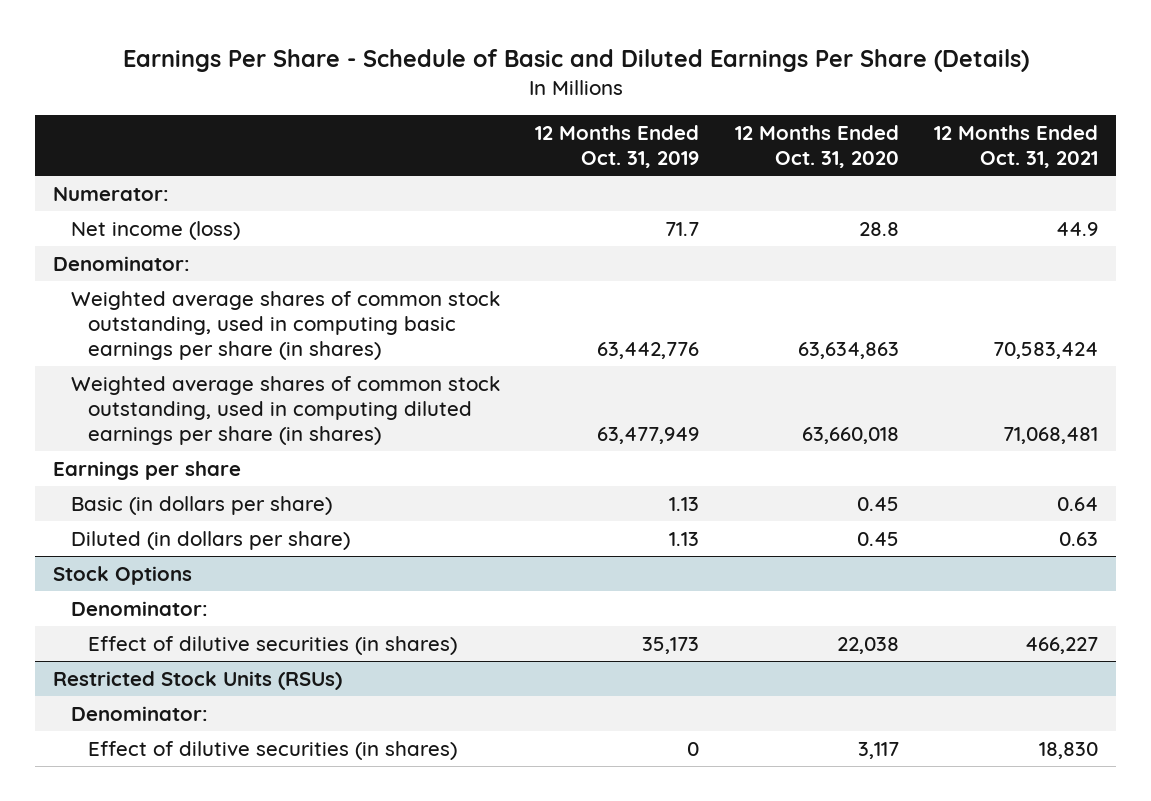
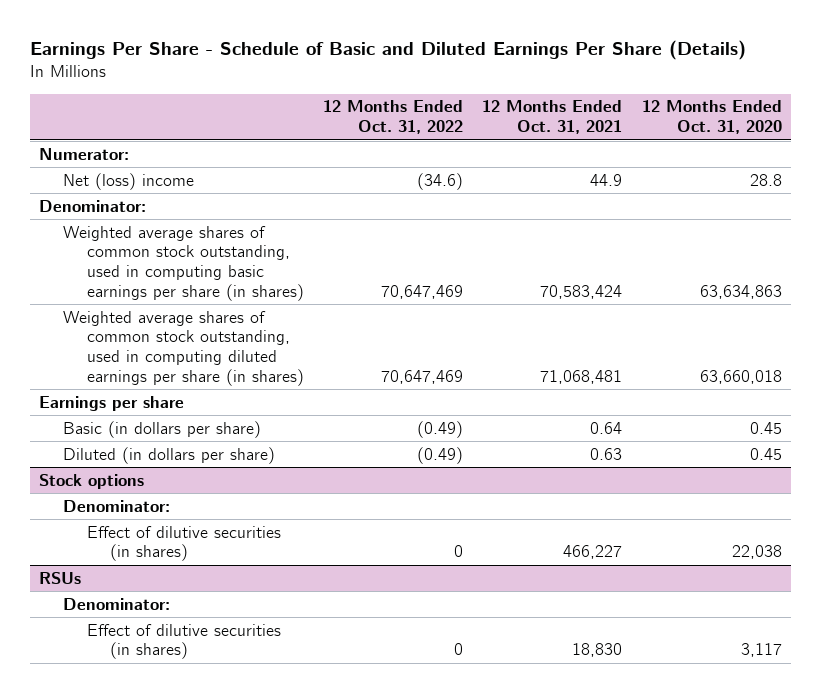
- | 12 Months Ended Oct. 31, 2019 | 12 Months Ended Oct. 31, 2020 | 12 Months Ended Oct. 31, 2021
+ | 12 Months Ended Oct. 31, 2022 | 12 Months Ended Oct. 31, 2021 | 12 Months Ended Oct. 31, 2020
- Net income (loss) | 71.7 | 28.8 | 44.9
+ Net (loss) income | (34.6) | 44.9 | 28.8
- Stock Options
+ Stock options
- Restricted Stock Units (RSUs)
+ RSUs

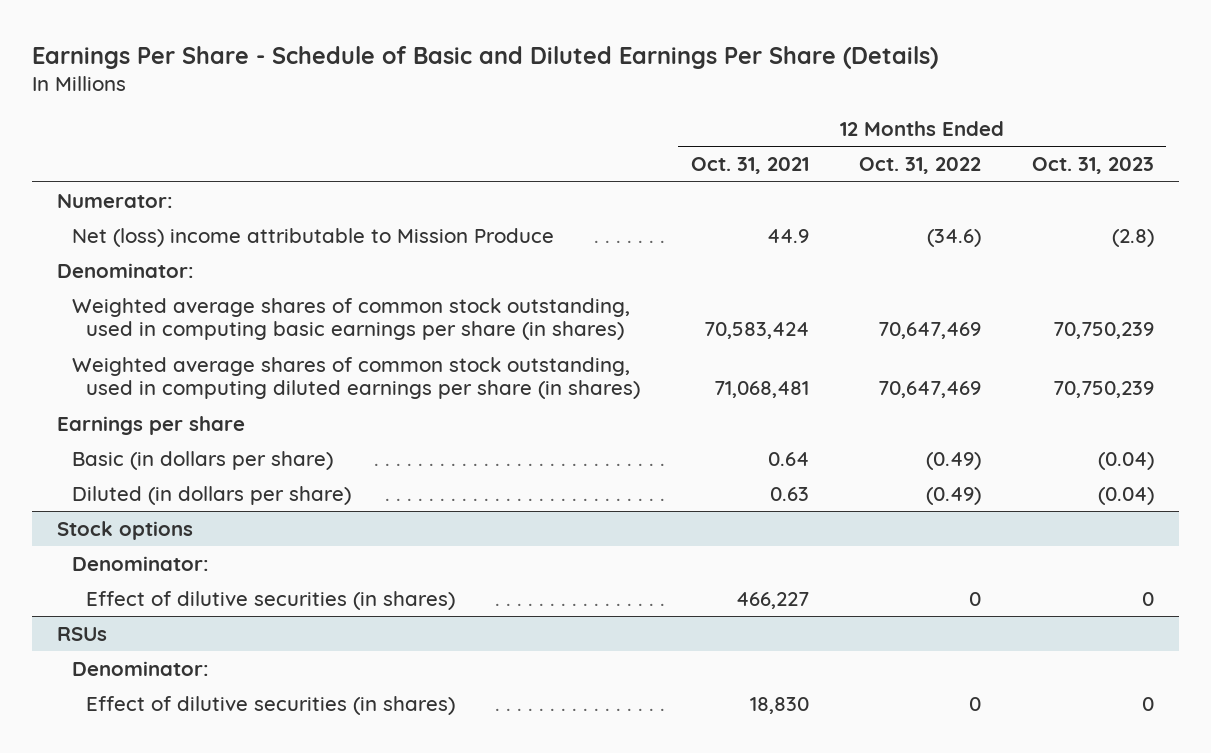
- | 12 Months Ended Oct. 31, 2022 | 12 Months Ended Oct. 31, 2021 | 12 Months Ended Oct. 31, 2020
+ | 12 Months Ended Oct. 31, 2021 | 12 Months Ended Oct. 31, 2022 | 12 Months Ended Oct. 31, 2023
- Net (loss) income | (34.6) | 44.9 | 28.8
+ Net (loss) income attributable to Mission Produce | 44.9 | (34.6) | (2.8)

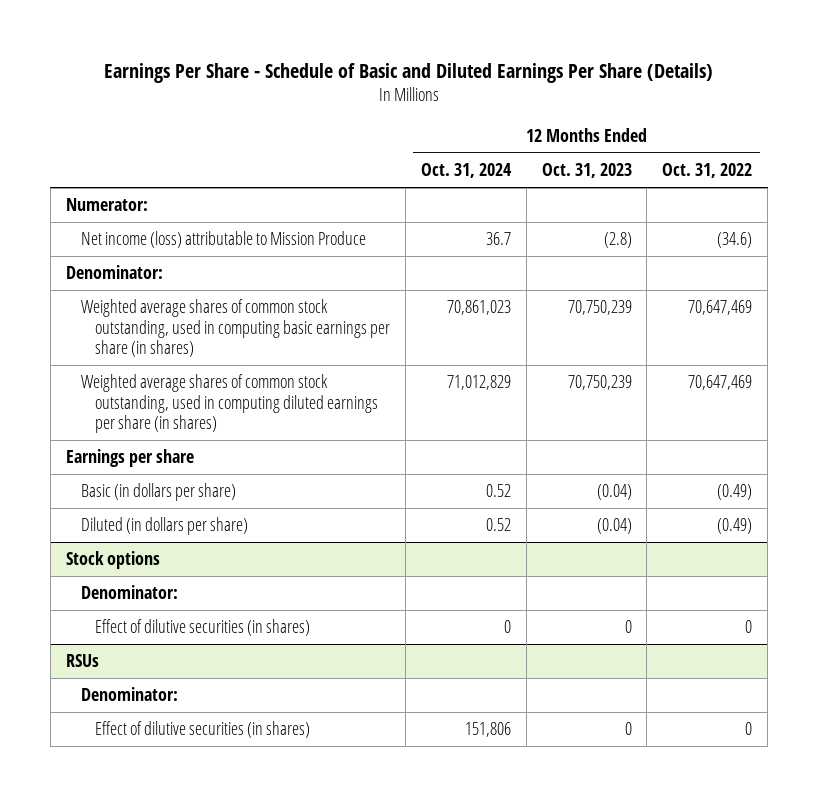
- | 12 Months Ended Oct. 31, 2021 | 12 Months Ended Oct. 31, 2022 | 12 Months Ended Oct. 31, 2023
+ | 12 Months Ended Oct. 31, 2024 | 12 Months Ended Oct. 31, 2023 | 12 Months Ended Oct. 31, 2022
- Net (loss) income attributable to Mission Produce | 44.9 | (34.6) | (2.8)
+ Net income (loss) attributable to Mission Produce | 36.7 | (2.8) | (34.6)

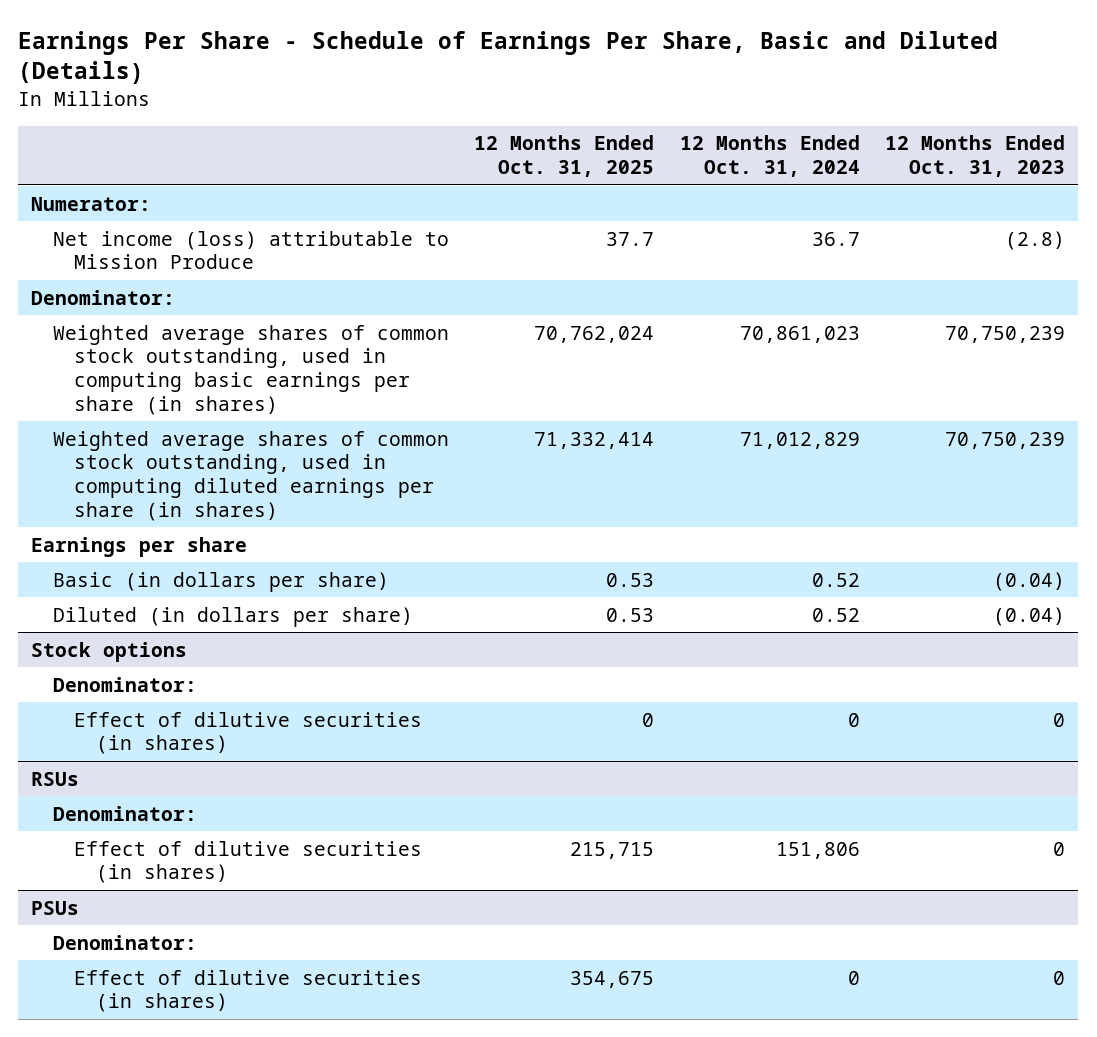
- Earnings Per Share - Schedule of Basic and Diluted Earnings Per Share (Details)
+ Earnings Per Share - Schedule of Earnings Per Share, Basic and Diluted (Details)
- | 12 Months Ended Oct. 31, 2024 | 12 Months Ended Oct. 31, 2023 | 12 Months Ended Oct. 31, 2022
+ | 12 Months Ended Oct. 31, 2025 | 12 Months Ended Oct. 31, 2024 | 12 Months Ended Oct. 31, 2023
+ PSUs
+ Denominator:
+ Effect of dilutive securities (in shares) | 354,675 | 0 | 0

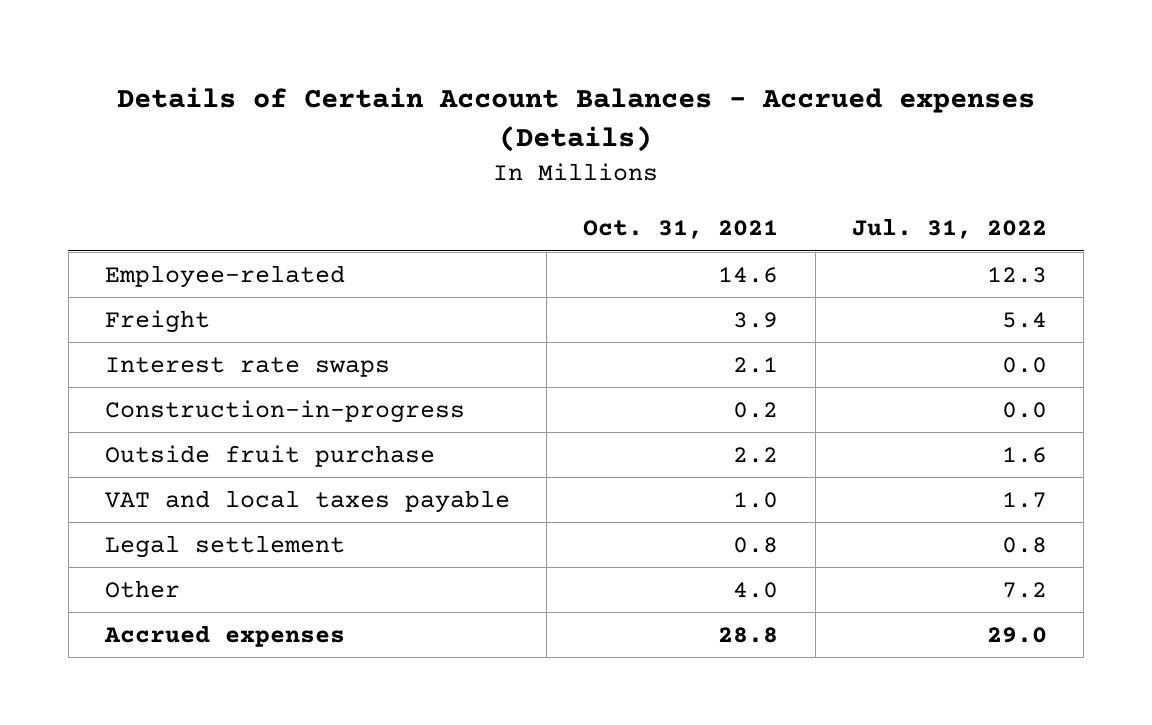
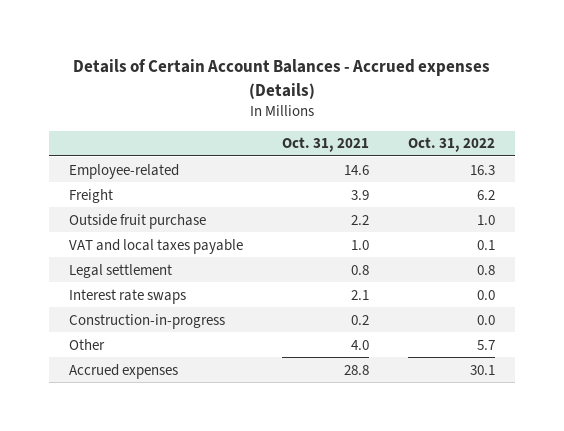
- | Oct. 31, 2021 | Jul. 31, 2022
+ | Oct. 31, 2021 | Oct. 31, 2022
moved down: Interest rate swaps | 2.1 | 0.0
moved down: Construction-in-progress | 0.2 | 0.0

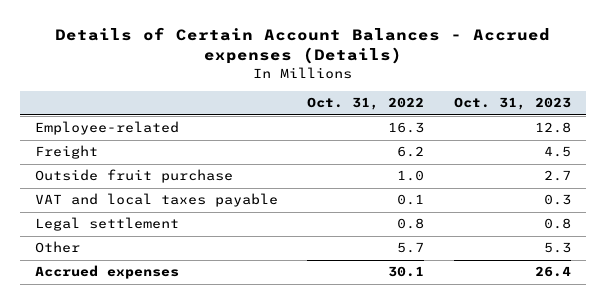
- | Oct. 31, 2021 | Oct. 31, 2022
+ | Oct. 31, 2022 | Oct. 31, 2023
- Interest rate swaps | 2.1 | 0.0
- Construction-in-progress | 0.2 | 0.0

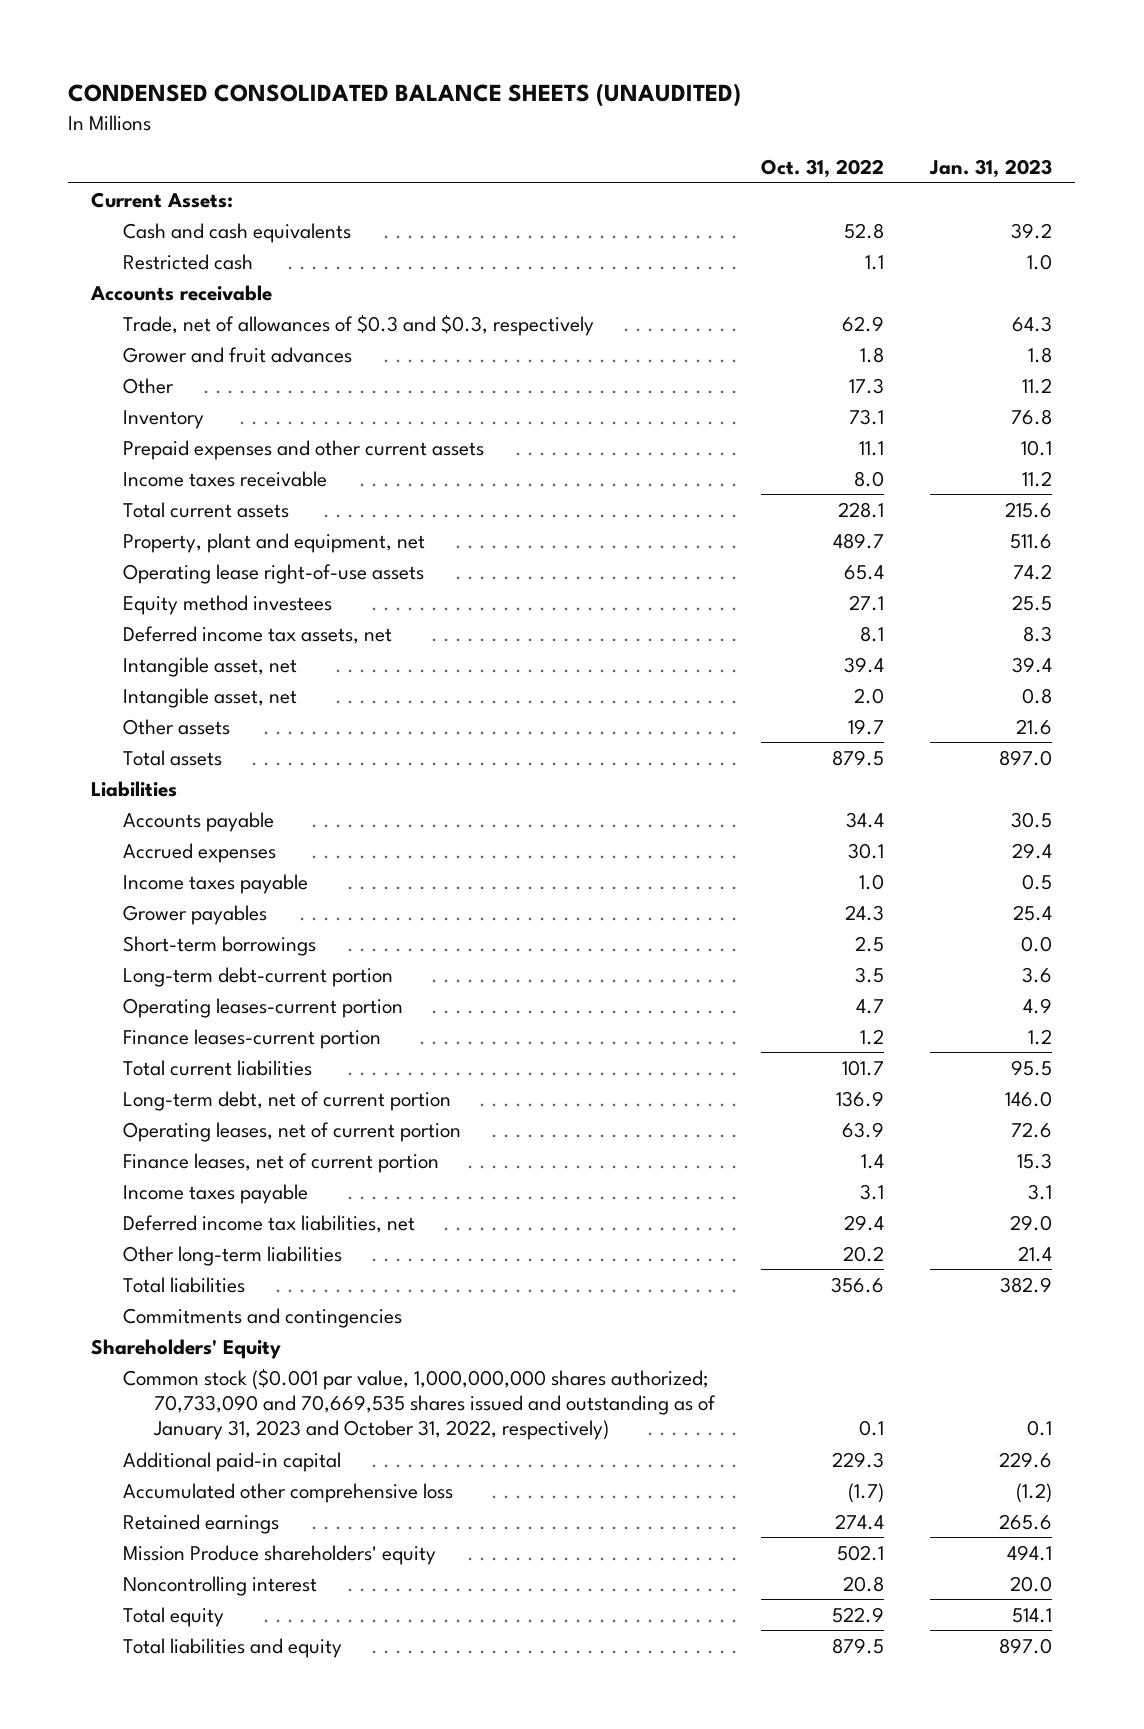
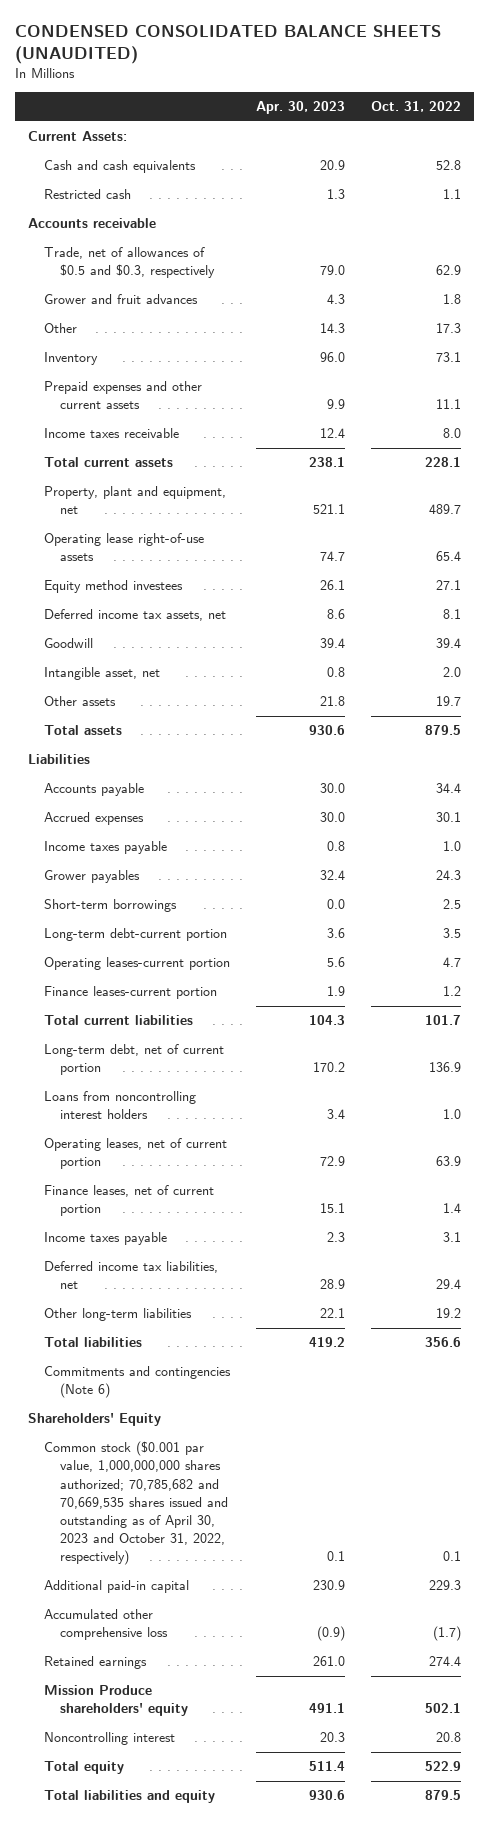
- | Oct. 31, 2022 | Jan. 31, 2023
+ | Apr. 30, 2023 | Oct. 31, 2022
- Trade, net of allowances of $0.3 and $0.3, respectively | 62.9 | 64.3
+ Trade, net of allowances of $0.5 and $0.3, respectively | 79.0 | 62.9
- Intangible asset, net | 39.4 | 39.4
+ Goodwill | 39.4 | 39.4
+ Loans from noncontrolling interest holders | 3.4 | 1.0
- Other long-term liabilities | 20.2 | 21.4
+ Other long-term liabilities | 22.1 | 19.2
- Commitments and contingencies
+ Commitments and contingencies (Note 6)
- Common stock ($0.001 par value, 1,000,000,000 shares authorized; 70,733,090 and 70,669,535 shares issued and outstanding as of January 31, 2023 and October 31, 2022, respectively) | 0.1 | 0.1
+ Common stock ($0.001 par value, 1,000,000,000 shares authorized; 70,785,682 and 70,669,535 shares issued and outstanding as of April 30, 2023 and October 31, 2022, respectively) | 0.1 | 0.1

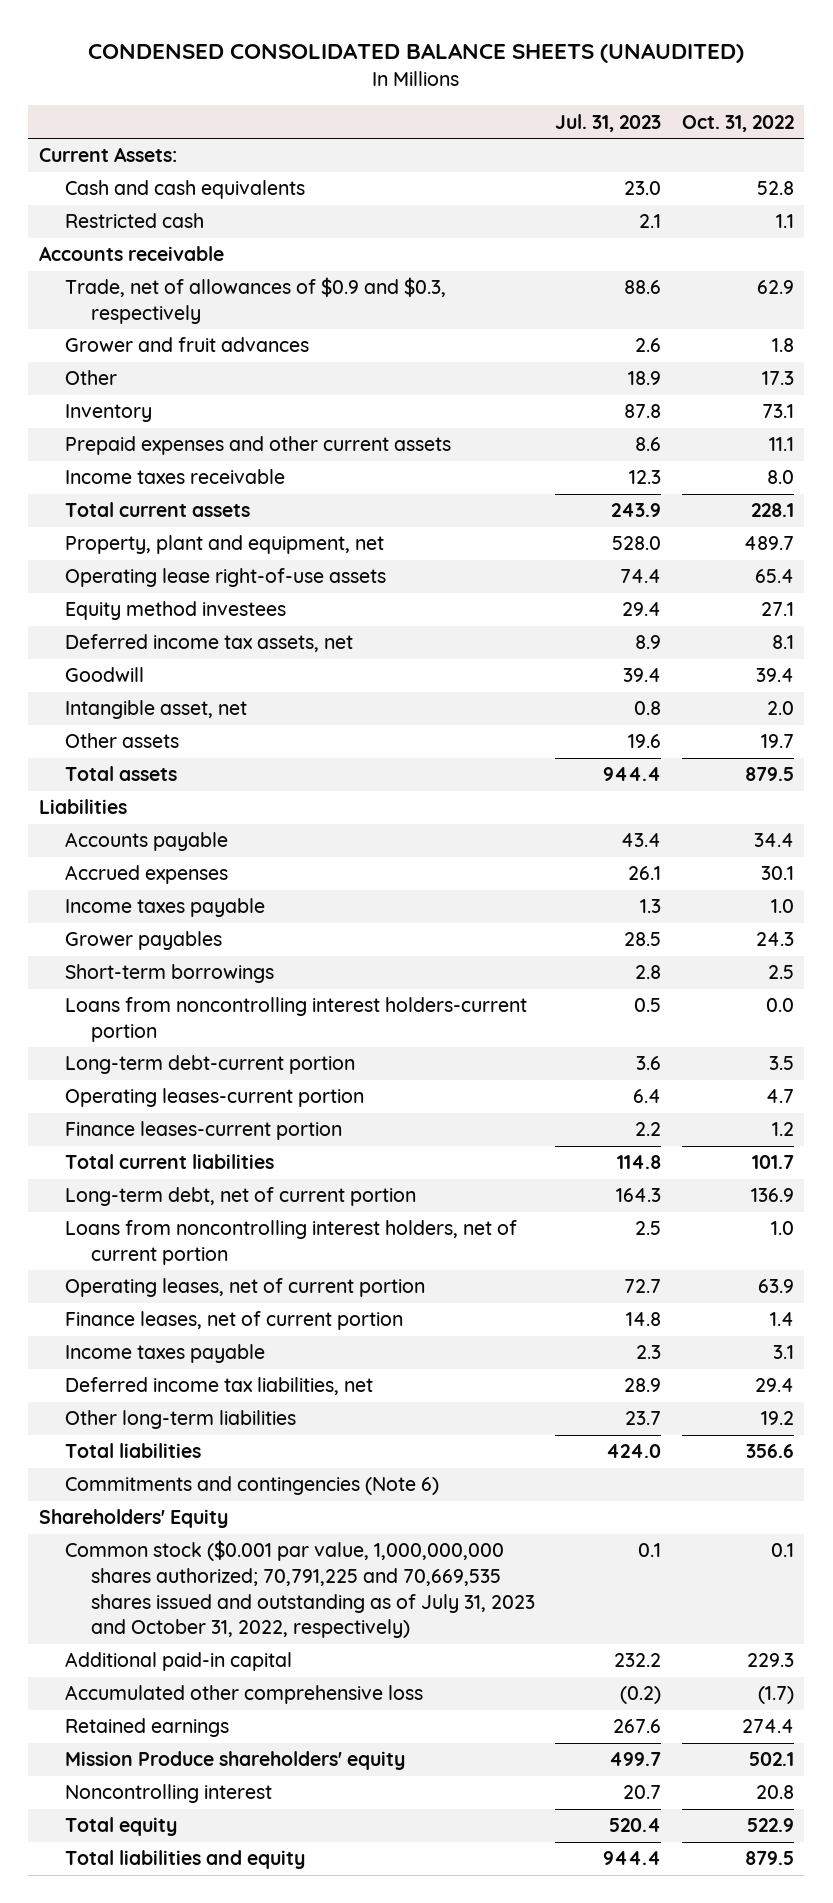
- | Apr. 30, 2023 | Oct. 31, 2022
+ | Jul. 31, 2023 | Oct. 31, 2022
- Trade, net of allowances of $0.5 and $0.3, respectively | 79.0 | 62.9
+ Trade, net of allowances of $0.9 and $0.3, respectively | 88.6 | 62.9
+ Loans from noncontrolling interest holders-current portion | 0.5 | 0.0
- Loans from noncontrolling interest holders | 3.4 | 1.0
+ Loans from noncontrolling interest holders, net of current portion | 2.5 | 1.0
- Common stock ($0.001 par value, 1,000,000,000 shares authorized; 70,785,682 and 70,669,535 shares issued and outstanding as of April 30, 2023 and October 31, 2022, respectively) | 0.1 | 0.1
+ Common stock ($0.001 par value, 1,000,000,000 shares authorized; 70,791,225 and 70,669,535 shares issued and outstanding as of July 31, 2023 and October 31, 2022, respectively) | 0.1 | 0.1

